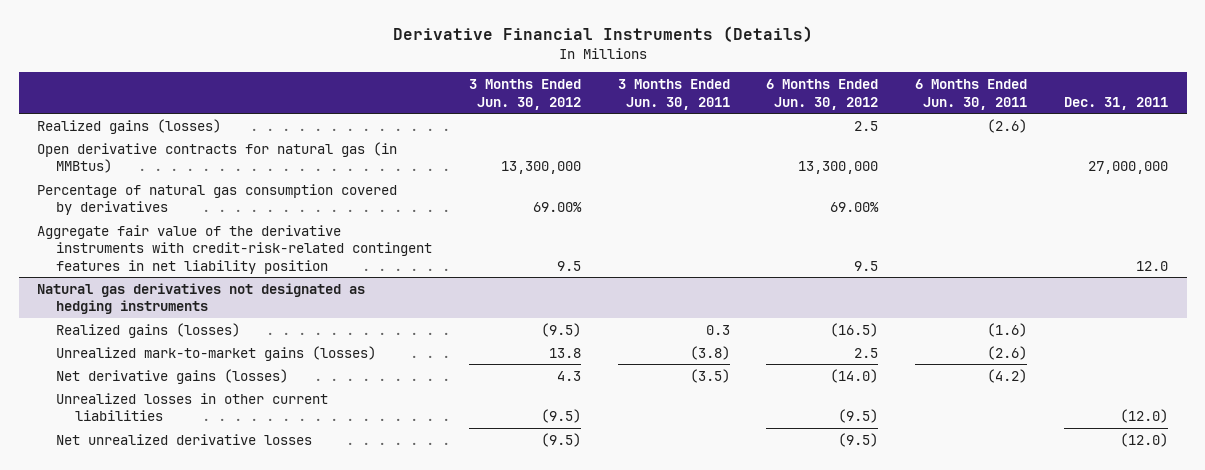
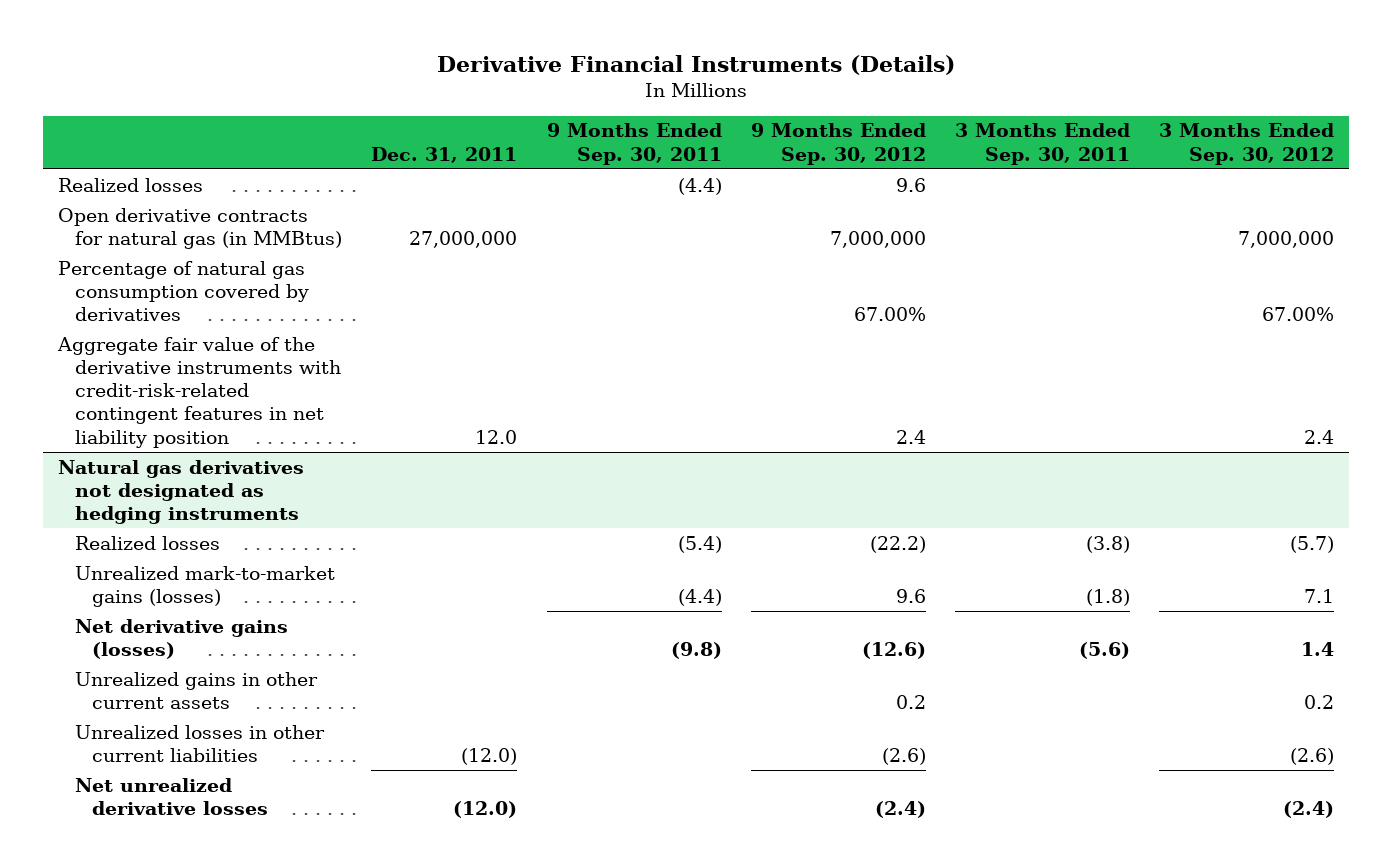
- | 3 Months Ended Jun. 30, 2012 | 3 Months Ended Jun. 30, 2011 | 6 Months Ended Jun. 30, 2012 | 6 Months Ended Jun. 30, 2011 | Dec. 31, 2011
+ | Dec. 31, 2011 | 9 Months Ended Sep. 30, 2011 | 9 Months Ended Sep. 30, 2012 | 3 Months Ended Sep. 30, 2011 | 3 Months Ended Sep. 30, 2012
- Realized gains (losses) | | | 2.5 | (2.6) |
+ Realized losses | | (4.4) | 9.6 | |
@ Natural gas derivatives not designated as hedging instruments
- Realized gains (losses) | (9.5) | 0.3 | (16.5) | (1.6) |
+ Realized losses | | (5.4) | (22.2) | (3.8) | (5.7)
+ Unrealized gains in other current assets | | | 0.2 | | 0.2

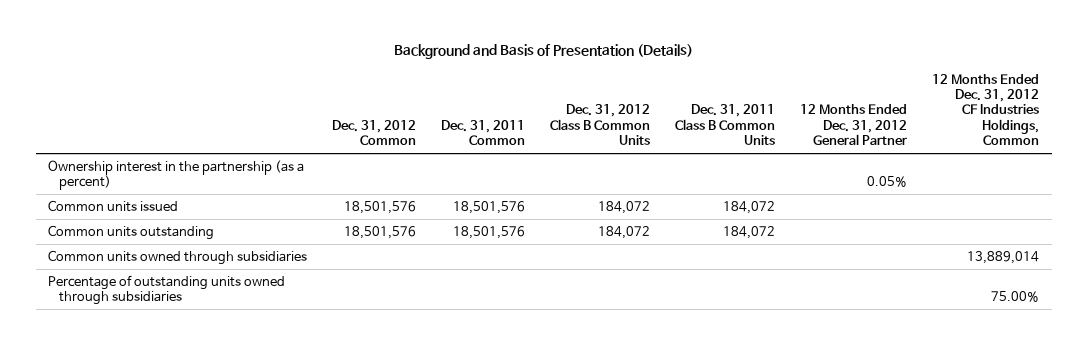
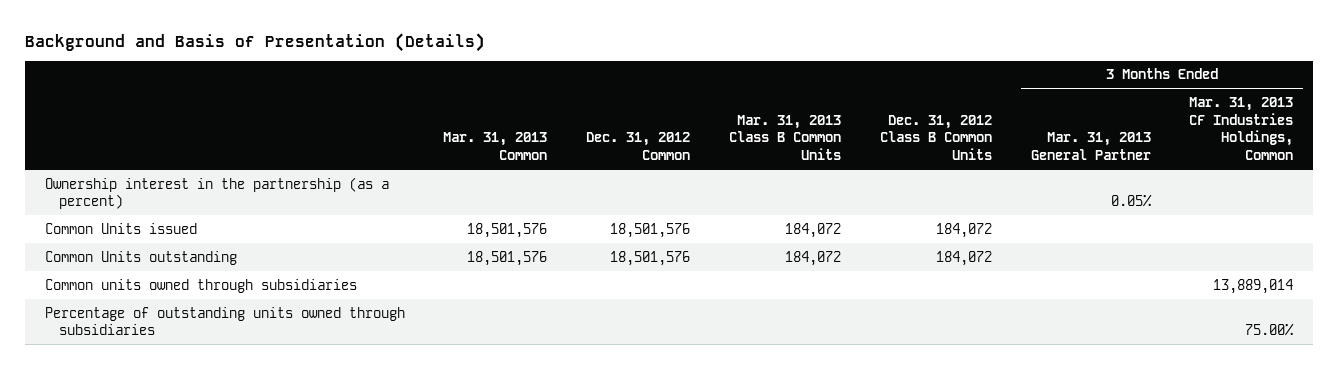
- | Dec. 31, 2012 Common | Dec. 31, 2011 Common | Dec. 31, 2012 Class B Common Units | Dec. 31, 2011 Class B Common Units | 12 Months Ended Dec. 31, 2012 General Partner | 12 Months Ended Dec. 31, 2012 CF Industries Holdings, Common
+ | Mar. 31, 2013 Common | Dec. 31, 2012 Common | Mar. 31, 2013 Class B Common Units | Dec. 31, 2012 Class B Common Units | 3 Months Ended Mar. 31, 2013 General Partner | 3 Months Ended Mar. 31, 2013 CF Industries Holdings, Common
- Common units issued | 18,501,576 | 18,501,576 | 184,072 | 184,072 | |
- Common units outstanding | 18,501,576 | 18,501,576 | 184,072 | 184,072 | |
+ Common Units issued | 18,501,576 | 18,501,576 | 184,072 | 184,072 | |
+ Common Units outstanding | 18,501,576 | 18,501,576 | 184,072 | 184,072 | |

